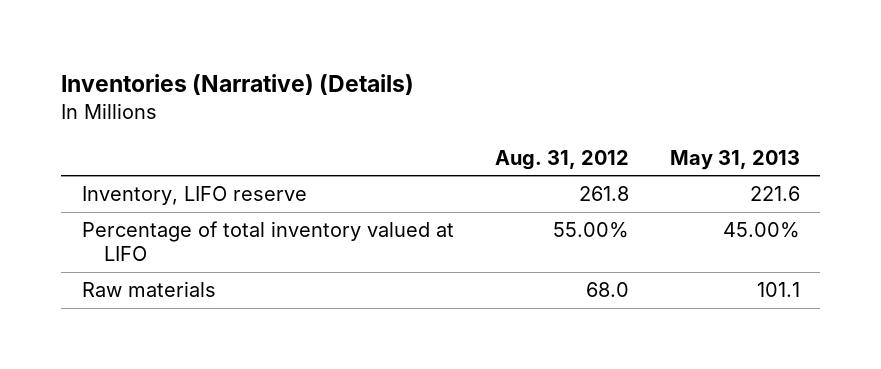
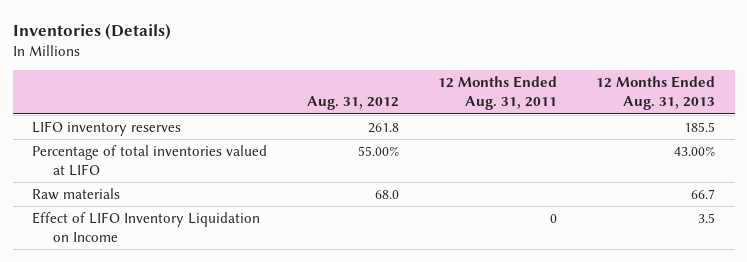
- Inventories (Narrative) (Details)
+ Inventories (Details)
- | Aug. 31, 2012 | May 31, 2013
+ | Aug. 31, 2012 | 12 Months Ended Aug. 31, 2011 | 12 Months Ended Aug. 31, 2013
- Inventory, LIFO reserve | 261.8 | 221.6
- Percentage of total inventory valued at LIFO | 55.00% | 45.00%
+ LIFO inventory reserves | 261.8 | | 185.5
+ Percentage of total inventories valued at LIFO | 55.00% | | 43.00%
+ Effect of LIFO Inventory Liquidation on Income | | 0 | 3.5

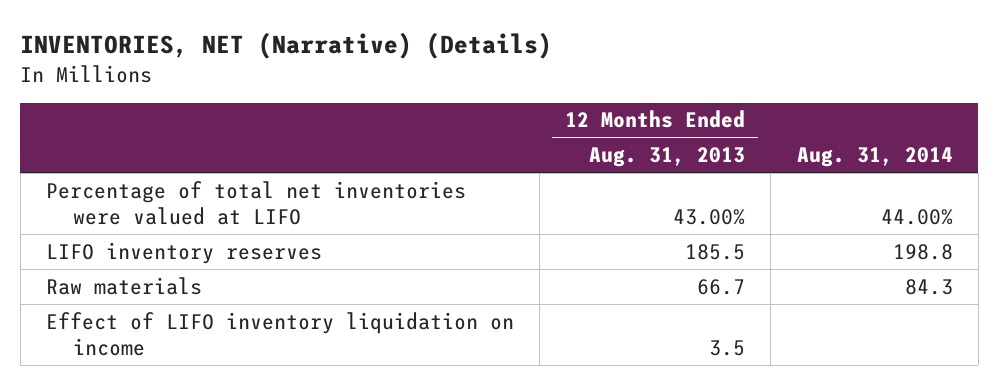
- Inventories (Details)
+ INVENTORIES, NET (Narrative) (Details)
- | Aug. 31, 2012 | 12 Months Ended Aug. 31, 2011 | 12 Months Ended Aug. 31, 2013
+ | 12 Months Ended Aug. 31, 2013 | Aug. 31, 2014
+ Percentage of total net inventories were valued at LIFO | 43.00% | 44.00%
- Percentage of total inventories valued at LIFO | 55.00% | | 43.00%
- Effect of LIFO Inventory Liquidation on Income | | 0 | 3.5
+ Effect of LIFO inventory liquidation on income | 3.5 |

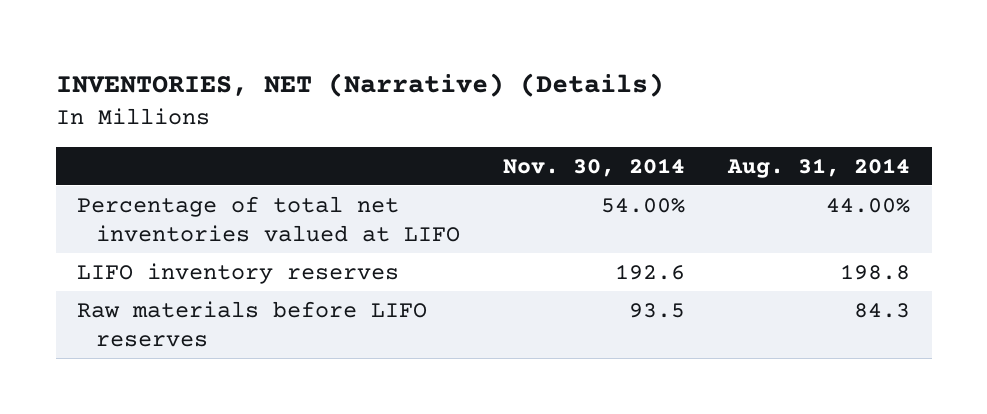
- | 12 Months Ended Aug. 31, 2013 | Aug. 31, 2014
+ | Nov. 30, 2014 | Aug. 31, 2014
- Percentage of total net inventories were valued at LIFO | 43.00% | 44.00%
+ Percentage of total net inventories valued at LIFO | 54.00% | 44.00%
- Raw materials | 66.7 | 84.3
- Effect of LIFO inventory liquidation on income | 3.5 |
+ Raw materials before LIFO reserves | 93.5 | 84.3

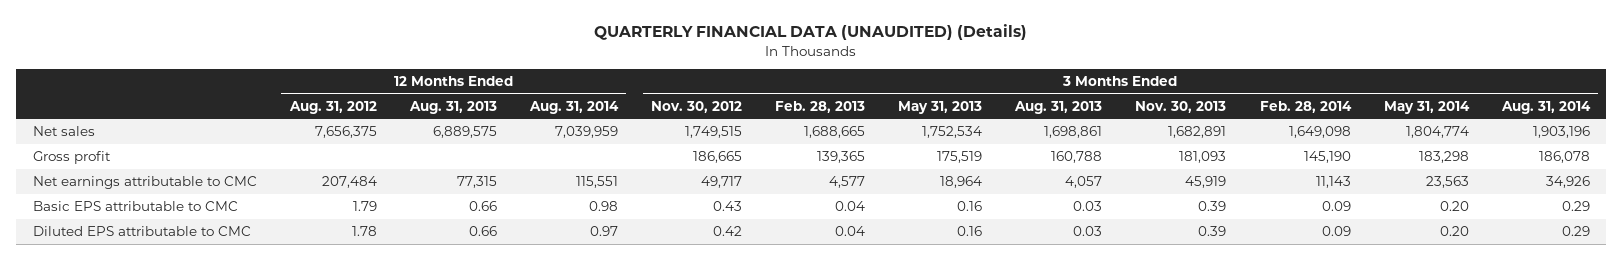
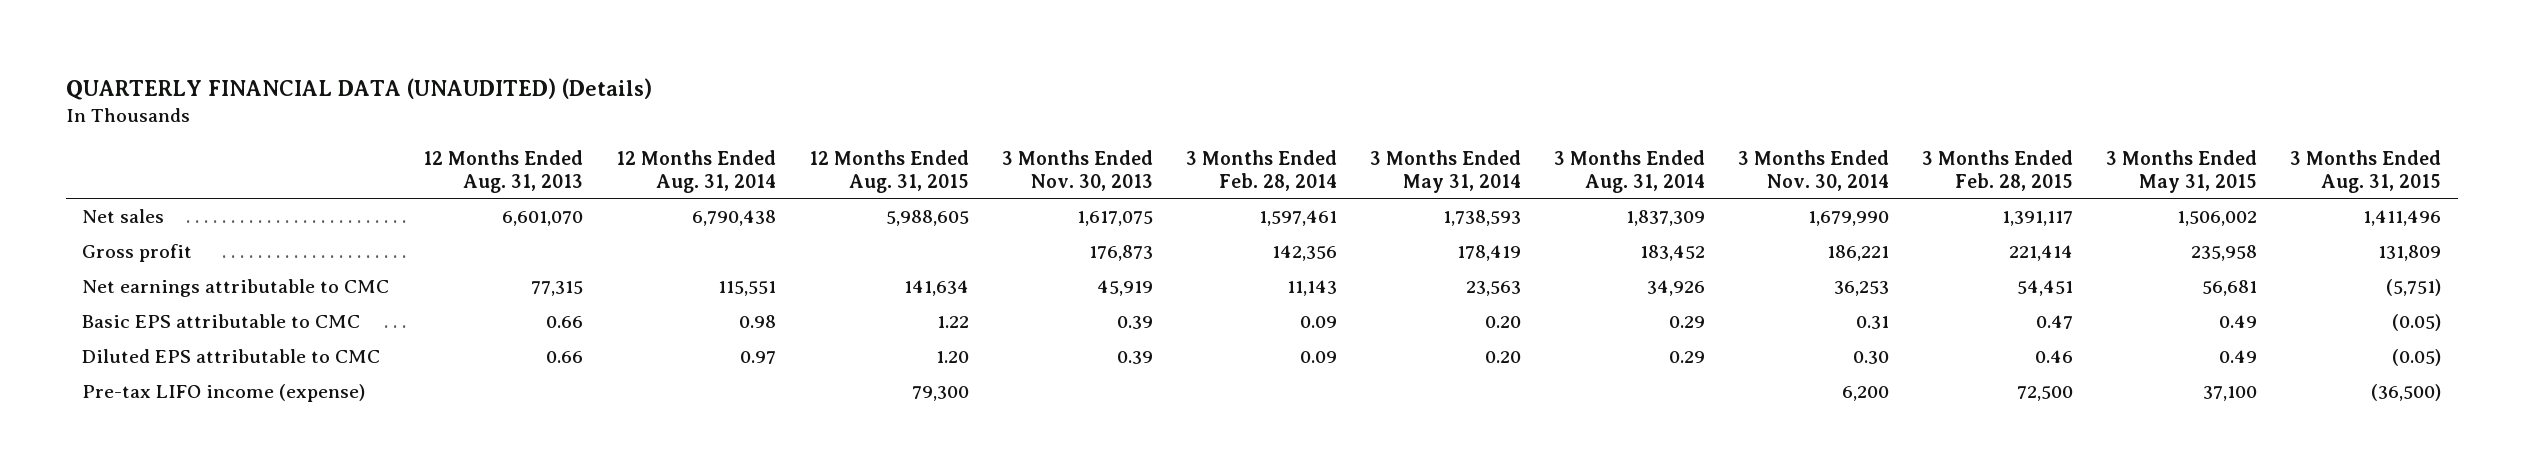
- | 12 Months Ended Aug. 31, 2012 | 12 Months Ended Aug. 31, 2013 | 12 Months Ended Aug. 31, 2014 | 3 Months Ended Nov. 30, 2012 | 3 Months Ended Feb. 28, 2013 | 3 Months Ended May 31, 2013 | 3 Months Ended Aug. 31, 2013 | 3 Months Ended Nov. 30, 2013 | 3 Months Ended Feb. 28, 2014 | 3 Months Ended May 31, 2014 | 3 Months Ended Aug. 31, 2014
+ | 12 Months Ended Aug. 31, 2013 | 12 Months Ended Aug. 31, 2014 | 12 Months Ended Aug. 31, 2015 | 3 Months Ended Nov. 30, 2013 | 3 Months Ended Feb. 28, 2014 | 3 Months Ended May 31, 2014 | 3 Months Ended Aug. 31, 2014 | 3 Months Ended Nov. 30, 2014 | 3 Months Ended Feb. 28, 2015 | 3 Months Ended May 31, 2015 | 3 Months Ended Aug. 31, 2015
- Net sales | 7,656,375 | 6,889,575 | 7,039,959 | 1,749,515 | 1,688,665 | 1,752,534 | 1,698,861 | 1,682,891 | 1,649,098 | 1,804,774 | 1,903,196
- Gross profit | | | | 186,665 | 139,365 | 175,519 | 160,788 | 181,093 | 145,190 | 183,298 | 186,078
+ Net sales | 6,601,070 | 6,790,438 | 5,988,605 | 1,617,075 | 1,597,461 | 1,738,593 | 1,837,309 | 1,679,990 | 1,391,117 | 1,506,002 | 1,411,496
+ Gross profit | | | | 176,873 | 142,356 | 178,419 | 183,452 | 186,221 | 221,414 | 235,958 | 131,809
+ Pre-tax LIFO income (expense) | | | 79,300 | | | | | 6,200 | 72,500 | 37,100 | (36,500)

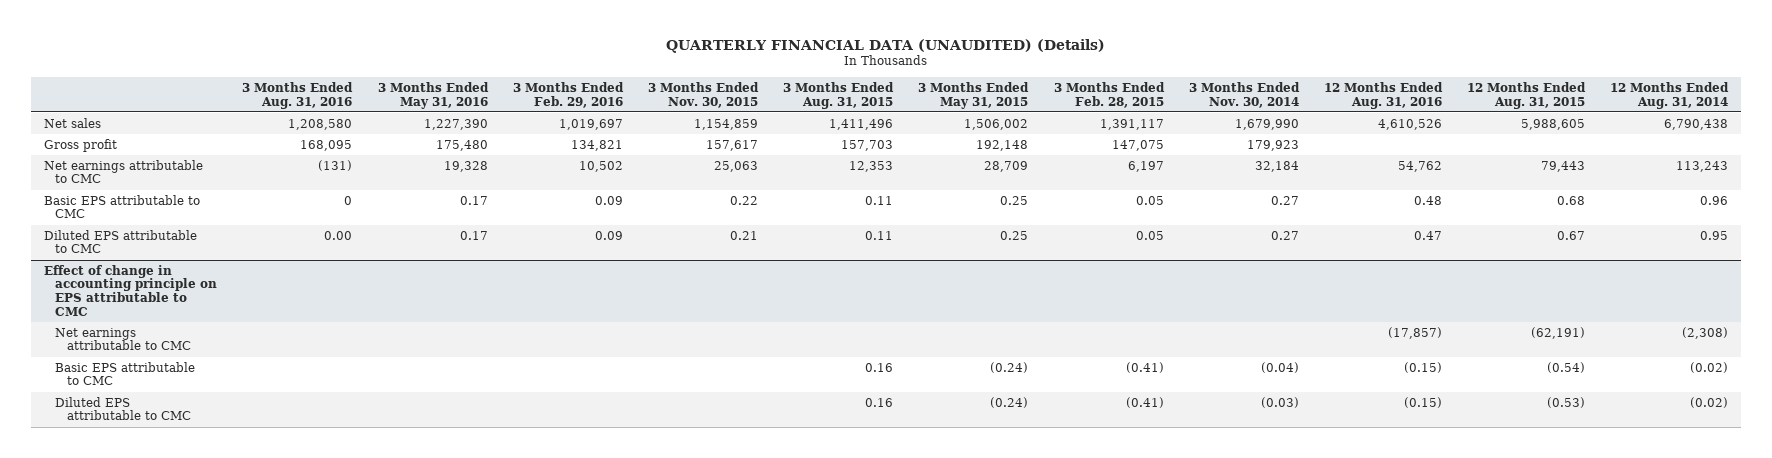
- | 12 Months Ended Aug. 31, 2013 | 12 Months Ended Aug. 31, 2014 | 12 Months Ended Aug. 31, 2015 | 3 Months Ended Nov. 30, 2013 | 3 Months Ended Feb. 28, 2014 | 3 Months Ended May 31, 2014 | 3 Months Ended Aug. 31, 2014 | 3 Months Ended Nov. 30, 2014 | 3 Months Ended Feb. 28, 2015 | 3 Months Ended May 31, 2015 | 3 Months Ended Aug. 31, 2015
+ | 3 Months Ended Aug. 31, 2016 | 3 Months Ended May 31, 2016 | 3 Months Ended Feb. 29, 2016 | 3 Months Ended Nov. 30, 2015 | 3 Months Ended Aug. 31, 2015 | 3 Months Ended May 31, 2015 | 3 Months Ended Feb. 28, 2015 | 3 Months Ended Nov. 30, 2014 | 12 Months Ended Aug. 31, 2016 | 12 Months Ended Aug. 31, 2015 | 12 Months Ended Aug. 31, 2014
- Gross profit | | | | 176,873 | 142,356 | 178,419 | 183,452 | 186,221 | 221,414 | 235,958 | 131,809
- Net earnings attributable to CMC | 77,315 | 115,551 | 141,634 | 45,919 | 11,143 | 23,563 | 34,926 | 36,253 | 54,451 | 56,681 | (5,751)
- Basic EPS attributable to CMC | 0.66 | 0.98 | 1.22 | 0.39 | 0.09 | 0.20 | 0.29 | 0.31 | 0.47 | 0.49 | (0.05)
- Diluted EPS attributable to CMC | 0.66 | 0.97 | 1.20 | 0.39 | 0.09 | 0.20 | 0.29 | 0.30 | 0.46 | 0.49 | (0.05)
- Pre-tax LIFO income (expense) | | | 79,300 | | | | | 6,200 | 72,500 | 37,100 | (36,500)
+ Gross profit | 168,095 | 175,480 | 134,821 | 157,617 | 157,703 | 192,148 | 147,075 | 179,923 | | |
+ Net earnings attributable to CMC | (131) | 19,328 | 10,502 | 25,063 | 12,353 | 28,709 | 6,197 | 32,184 | 54,762 | 79,443 | 113,243
+ Basic EPS attributable to CMC | 0 | 0.17 | 0.09 | 0.22 | 0.11 | 0.25 | 0.05 | 0.27 | 0.48 | 0.68 | 0.96
+ Diluted EPS attributable to CMC | 0.00 | 0.17 | 0.09 | 0.21 | 0.11 | 0.25 | 0.05 | 0.27 | 0.47 | 0.67 | 0.95
+ Effect of change in accounting principle on EPS attributable to CMC
+ Net earnings attributable to CMC | | | | | | | | | (17,857) | (62,191) | (2,308)
+ Basic EPS attributable to CMC | | | | | 0.16 | (0.24) | (0.41) | (0.04) | (0.15) | (0.54) | (0.02)
+ Diluted EPS attributable to CMC | | | | | 0.16 | (0.24) | (0.41) | (0.03) | (0.15) | (0.53) | (0.02)

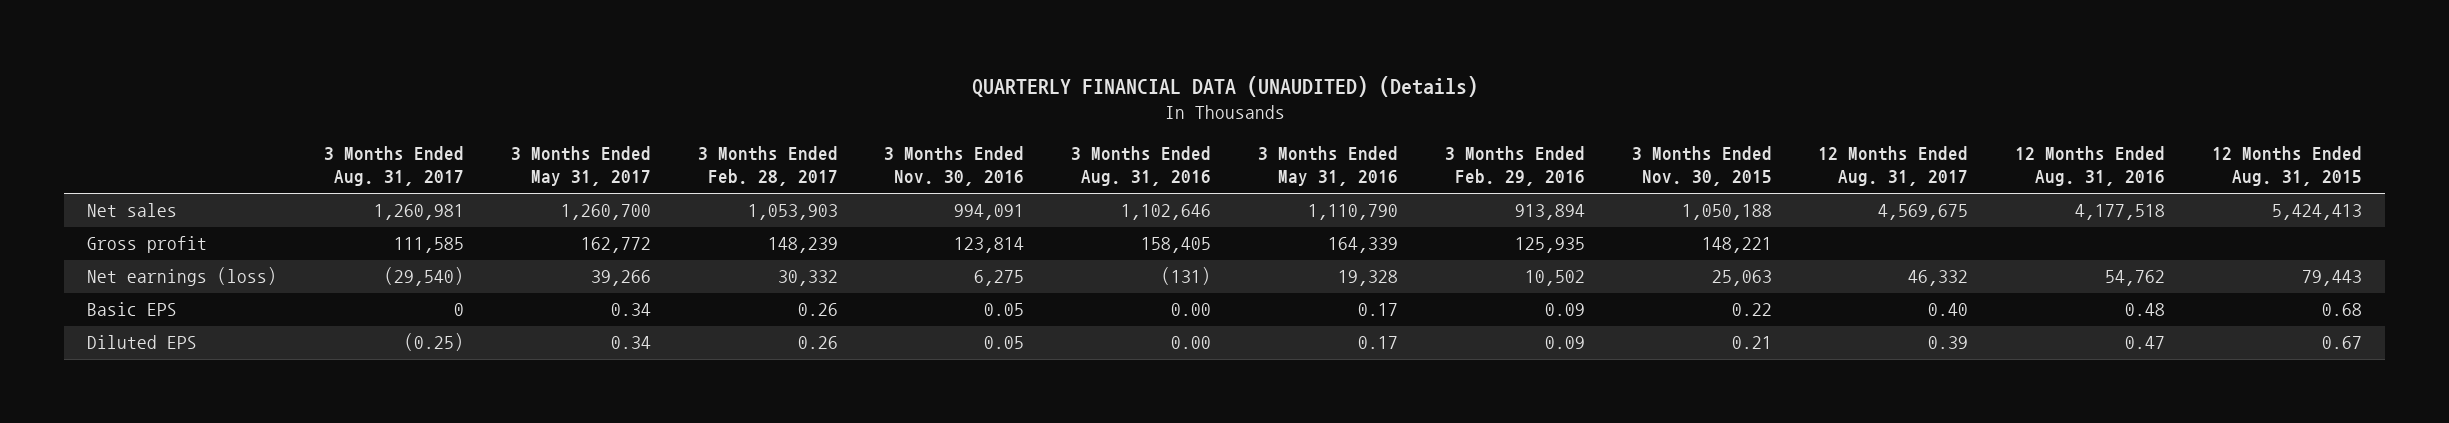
- | 3 Months Ended Aug. 31, 2016 | 3 Months Ended May 31, 2016 | 3 Months Ended Feb. 29, 2016 | 3 Months Ended Nov. 30, 2015 | 3 Months Ended Aug. 31, 2015 | 3 Months Ended May 31, 2015 | 3 Months Ended Feb. 28, 2015 | 3 Months Ended Nov. 30, 2014 | 12 Months Ended Aug. 31, 2016 | 12 Months Ended Aug. 31, 2015 | 12 Months Ended Aug. 31, 2014
+ | 3 Months Ended Aug. 31, 2017 | 3 Months Ended May 31, 2017 | 3 Months Ended Feb. 28, 2017 | 3 Months Ended Nov. 30, 2016 | 3 Months Ended Aug. 31, 2016 | 3 Months Ended May 31, 2016 | 3 Months Ended Feb. 29, 2016 | 3 Months Ended Nov. 30, 2015 | 12 Months Ended Aug. 31, 2017 | 12 Months Ended Aug. 31, 2016 | 12 Months Ended Aug. 31, 2015
- Net sales | 1,208,580 | 1,227,390 | 1,019,697 | 1,154,859 | 1,411,496 | 1,506,002 | 1,391,117 | 1,679,990 | 4,610,526 | 5,988,605 | 6,790,438
- Gross profit | 168,095 | 175,480 | 134,821 | 157,617 | 157,703 | 192,148 | 147,075 | 179,923 | | |
- Net earnings attributable to CMC | (131) | 19,328 | 10,502 | 25,063 | 12,353 | 28,709 | 6,197 | 32,184 | 54,762 | 79,443 | 113,243
- Basic EPS attributable to CMC | 0 | 0.17 | 0.09 | 0.22 | 0.11 | 0.25 | 0.05 | 0.27 | 0.48 | 0.68 | 0.96
- Diluted EPS attributable to CMC | 0.00 | 0.17 | 0.09 | 0.21 | 0.11 | 0.25 | 0.05 | 0.27 | 0.47 | 0.67 | 0.95
- Effect of change in accounting principle on EPS attributable to CMC
- Net earnings attributable to CMC | | | | | | | | | (17,857) | (62,191) | (2,308)
- Basic EPS attributable to CMC | | | | | 0.16 | (0.24) | (0.41) | (0.04) | (0.15) | (0.54) | (0.02)
- Diluted EPS attributable to CMC | | | | | 0.16 | (0.24) | (0.41) | (0.03) | (0.15) | (0.53) | (0.02)
+ Net sales | 1,260,981 | 1,260,700 | 1,053,903 | 994,091 | 1,102,646 | 1,110,790 | 913,894 | 1,050,188 | 4,569,675 | 4,177,518 | 5,424,413
+ Gross profit | 111,585 | 162,772 | 148,239 | 123,814 | 158,405 | 164,339 | 125,935 | 148,221 | | |
+ Net earnings (loss) | (29,540) | 39,266 | 30,332 | 6,275 | (131) | 19,328 | 10,502 | 25,063 | 46,332 | 54,762 | 79,443
+ Basic EPS | 0 | 0.34 | 0.26 | 0.05 | 0.00 | 0.17 | 0.09 | 0.22 | 0.40 | 0.48 | 0.68
+ Diluted EPS | (0.25) | 0.34 | 0.26 | 0.05 | 0.00 | 0.17 | 0.09 | 0.21 | 0.39 | 0.47 | 0.67

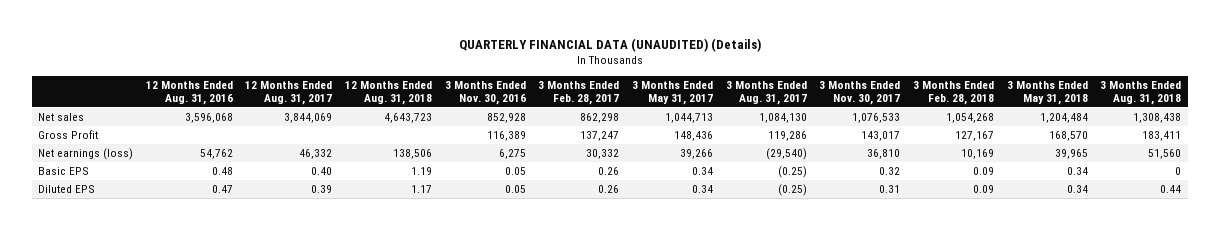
- | 3 Months Ended Aug. 31, 2017 | 3 Months Ended May 31, 2017 | 3 Months Ended Feb. 28, 2017 | 3 Months Ended Nov. 30, 2016 | 3 Months Ended Aug. 31, 2016 | 3 Months Ended May 31, 2016 | 3 Months Ended Feb. 29, 2016 | 3 Months Ended Nov. 30, 2015 | 12 Months Ended Aug. 31, 2017 | 12 Months Ended Aug. 31, 2016 | 12 Months Ended Aug. 31, 2015
+ | 12 Months Ended Aug. 31, 2016 | 12 Months Ended Aug. 31, 2017 | 12 Months Ended Aug. 31, 2018 | 3 Months Ended Nov. 30, 2016 | 3 Months Ended Feb. 28, 2017 | 3 Months Ended May 31, 2017 | 3 Months Ended Aug. 31, 2017 | 3 Months Ended Nov. 30, 2017 | 3 Months Ended Feb. 28, 2018 | 3 Months Ended May 31, 2018 | 3 Months Ended Aug. 31, 2018
- Net sales | 1,260,981 | 1,260,700 | 1,053,903 | 994,091 | 1,102,646 | 1,110,790 | 913,894 | 1,050,188 | 4,569,675 | 4,177,518 | 5,424,413
- Gross profit | 111,585 | 162,772 | 148,239 | 123,814 | 158,405 | 164,339 | 125,935 | 148,221 | | |
+ Net sales | 3,596,068 | 3,844,069 | 4,643,723 | 852,928 | 862,298 | 1,044,713 | 1,084,130 | 1,076,533 | 1,054,268 | 1,204,484 | 1,308,438
+ Gross Profit | | | | 116,389 | 137,247 | 148,436 | 119,286 | 143,017 | 127,167 | 168,570 | 183,411
- Basic EPS | 0 | 0.34 | 0.26 | 0.05 | 0.00 | 0.17 | 0.09 | 0.22 | 0.40 | 0.48 | 0.68
+ Basic EPS | 0.48 | 0.40 | 1.19 | 0.05 | 0.26 | 0.34 | (0.25) | 0.32 | 0.09 | 0.34 | 0

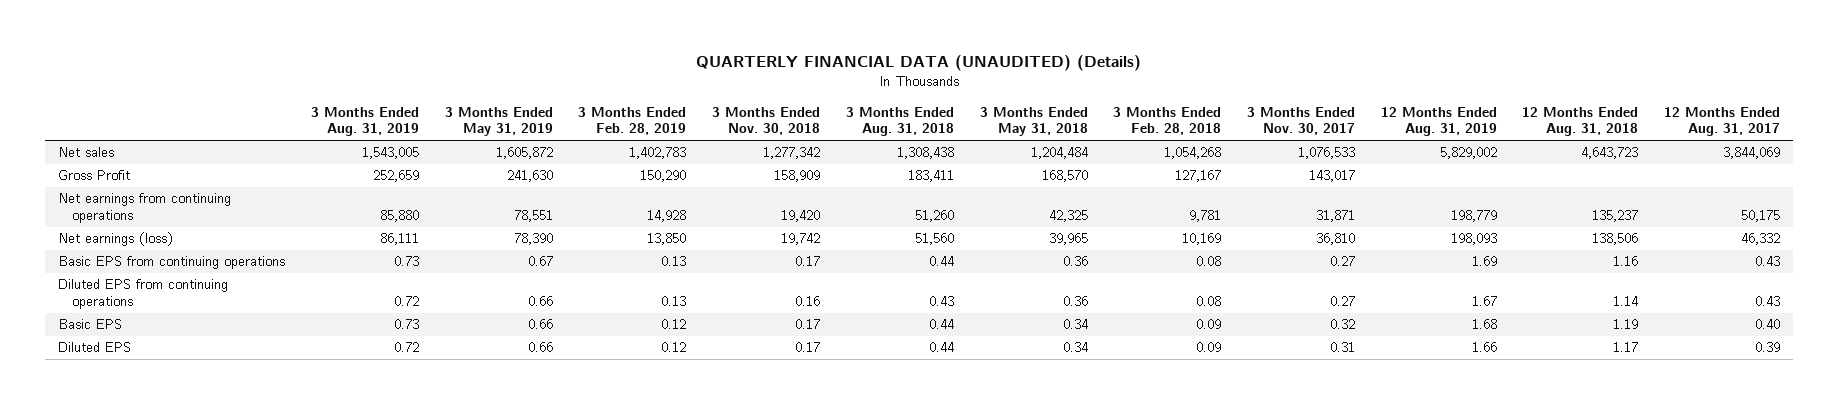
- | 12 Months Ended Aug. 31, 2016 | 12 Months Ended Aug. 31, 2017 | 12 Months Ended Aug. 31, 2018 | 3 Months Ended Nov. 30, 2016 | 3 Months Ended Feb. 28, 2017 | 3 Months Ended May 31, 2017 | 3 Months Ended Aug. 31, 2017 | 3 Months Ended Nov. 30, 2017 | 3 Months Ended Feb. 28, 2018 | 3 Months Ended May 31, 2018 | 3 Months Ended Aug. 31, 2018
+ | 3 Months Ended Aug. 31, 2019 | 3 Months Ended May 31, 2019 | 3 Months Ended Feb. 28, 2019 | 3 Months Ended Nov. 30, 2018 | 3 Months Ended Aug. 31, 2018 | 3 Months Ended May 31, 2018 | 3 Months Ended Feb. 28, 2018 | 3 Months Ended Nov. 30, 2017 | 12 Months Ended Aug. 31, 2019 | 12 Months Ended Aug. 31, 2018 | 12 Months Ended Aug. 31, 2017
+ Net earnings from continuing operations | 85,880 | 78,551 | 14,928 | 19,420 | 51,260 | 42,325 | 9,781 | 31,871 | 198,779 | 135,237 | 50,175
- Basic EPS | 0.48 | 0.40 | 1.19 | 0.05 | 0.26 | 0.34 | (0.25) | 0.32 | 0.09 | 0.34 | 0
+ Basic EPS from continuing operations | 0.73 | 0.67 | 0.13 | 0.17 | 0.44 | 0.36 | 0.08 | 0.27 | 1.69 | 1.16 | 0.43
+ Diluted EPS from continuing operations | 0.72 | 0.66 | 0.13 | 0.16 | 0.43 | 0.36 | 0.08 | 0.27 | 1.67 | 1.14 | 0.43
+ Basic EPS | 0.73 | 0.66 | 0.12 | 0.17 | 0.44 | 0.34 | 0.09 | 0.32 | 1.68 | 1.19 | 0.40

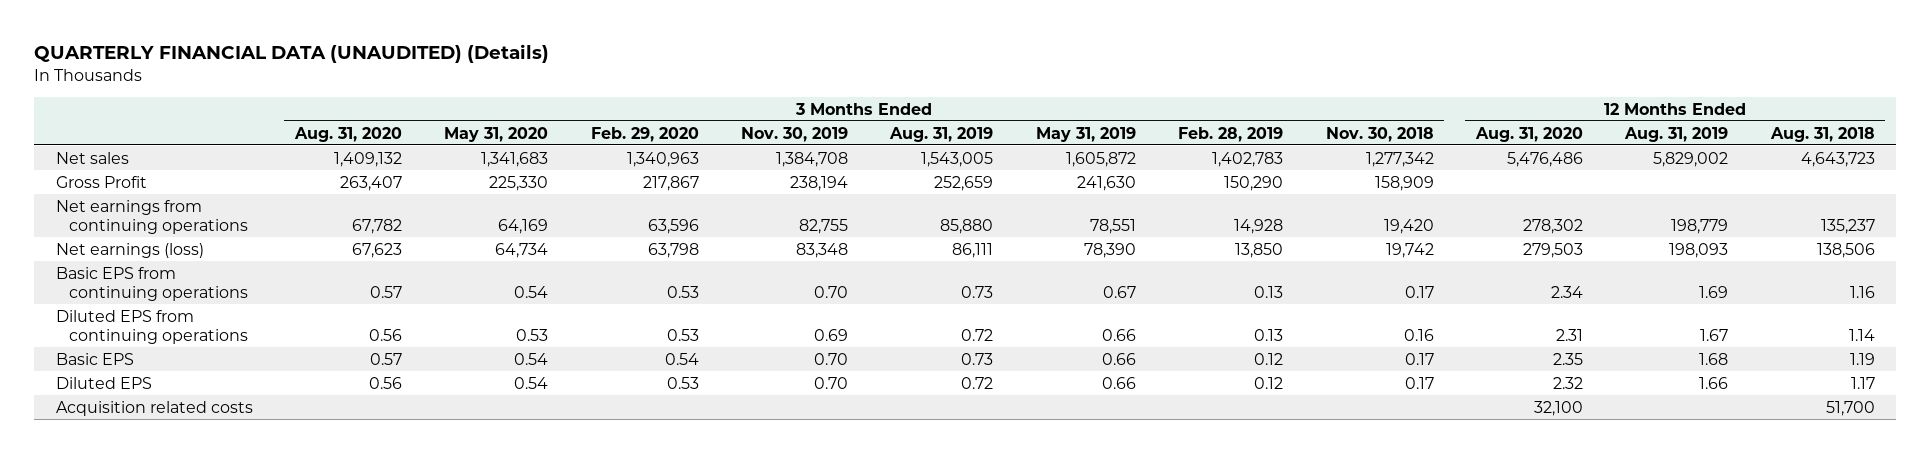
- | 3 Months Ended Aug. 31, 2019 | 3 Months Ended May 31, 2019 | 3 Months Ended Feb. 28, 2019 | 3 Months Ended Nov. 30, 2018 | 3 Months Ended Aug. 31, 2018 | 3 Months Ended May 31, 2018 | 3 Months Ended Feb. 28, 2018 | 3 Months Ended Nov. 30, 2017 | 12 Months Ended Aug. 31, 2019 | 12 Months Ended Aug. 31, 2018 | 12 Months Ended Aug. 31, 2017
+ | 3 Months Ended Aug. 31, 2020 | 3 Months Ended May 31, 2020 | 3 Months Ended Feb. 29, 2020 | 3 Months Ended Nov. 30, 2019 | 3 Months Ended Aug. 31, 2019 | 3 Months Ended May 31, 2019 | 3 Months Ended Feb. 28, 2019 | 3 Months Ended Nov. 30, 2018 | 12 Months Ended Aug. 31, 2020 | 12 Months Ended Aug. 31, 2019 | 12 Months Ended Aug. 31, 2018
+ Acquisition related costs | | | | | | | | | 32,100 | | 51,700

